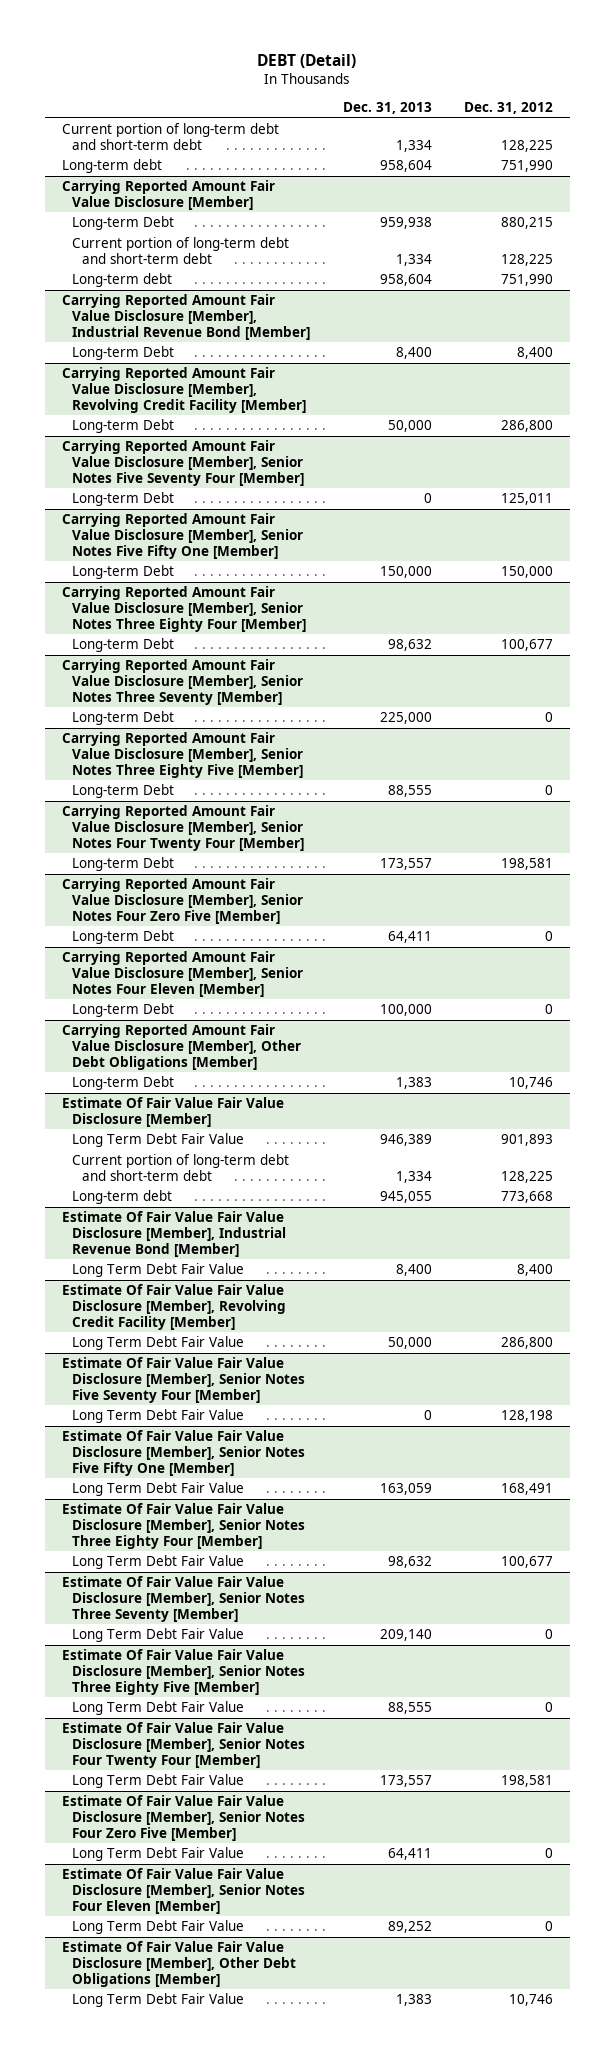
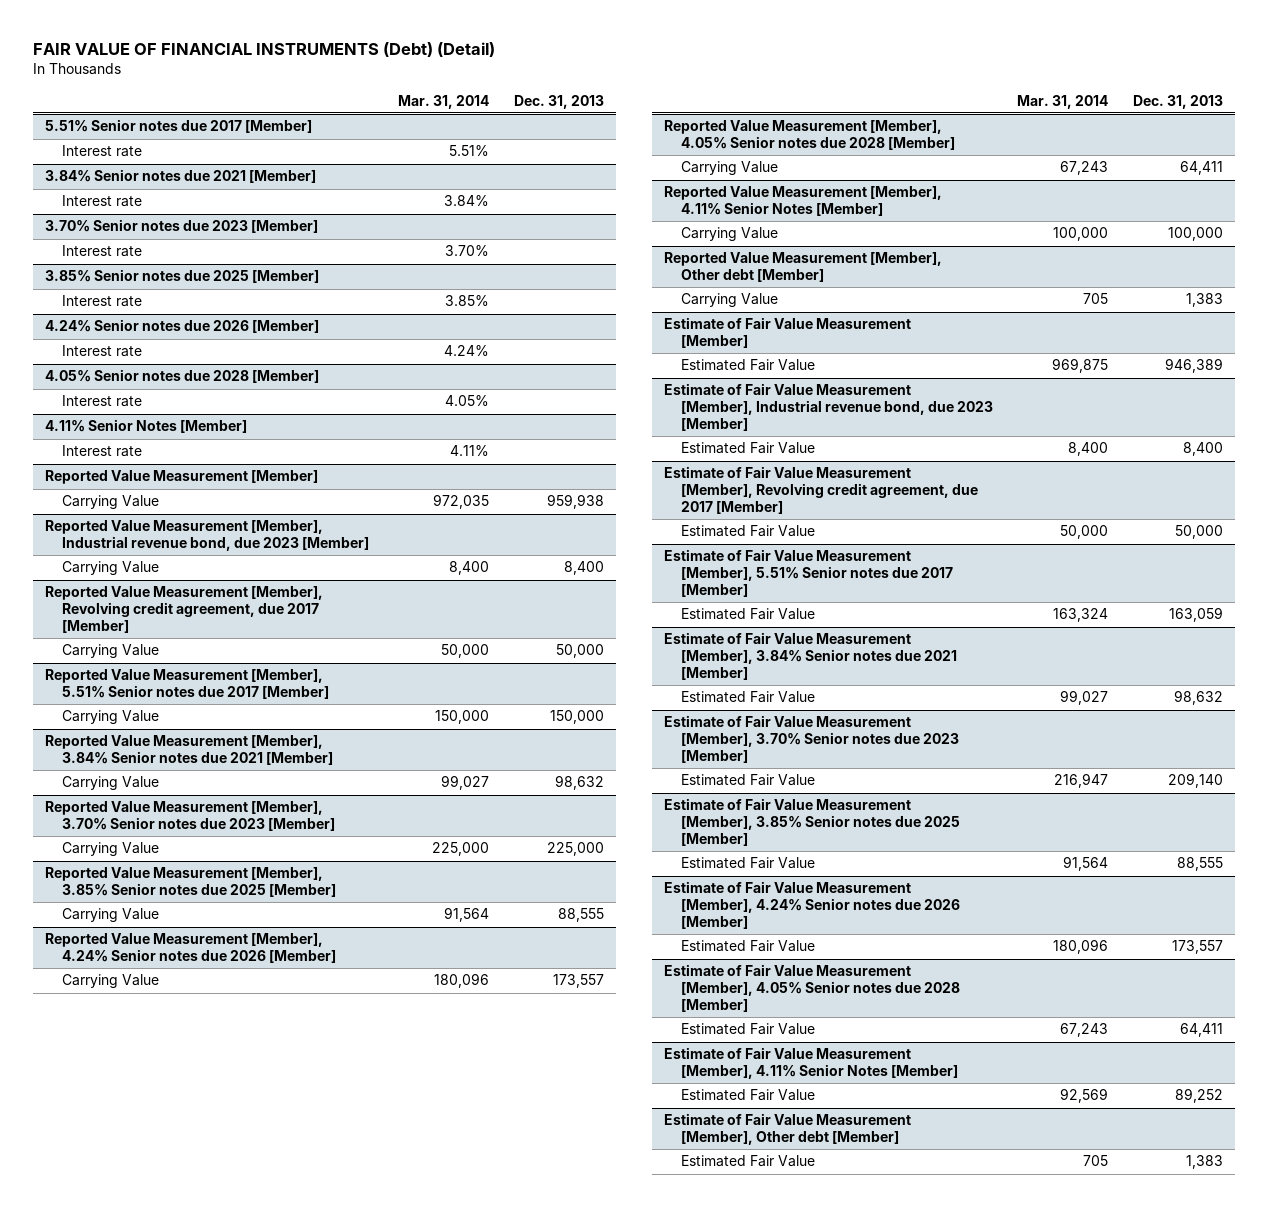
- DEBT (Detail)
+ FAIR VALUE OF FINANCIAL INSTRUMENTS (Debt) (Detail)
- | Dec. 31, 2013 | Dec. 31, 2012
+ | Mar. 31, 2014 | Dec. 31, 2013
- Current portion of long-term debt and short-term debt | 1,334 | 128,225
- Long-term debt | 958,604 | 751,990
- Carrying Reported Amount Fair Value Disclosure [Member]
- Long-term Debt | 959,938 | 880,215
- Current portion of long-term debt and short-term debt | 1,334 | 128,225
- Long-term debt | 958,604 | 751,990
- Carrying Reported Amount Fair Value Disclosure [Member], Industrial Revenue Bond [Member]
- Long-term Debt | 8,400 | 8,400
- Carrying Reported Amount Fair Value Disclosure [Member], Revolving Credit Facility [Member]
- Long-term Debt | 50,000 | 286,800
- Carrying Reported Amount Fair Value Disclosure [Member], Senior Notes Five Seventy Four [Member]
- Long-term Debt | 0 | 125,011
- Carrying Reported Amount Fair Value Disclosure [Member], Senior Notes Five Fifty One [Member]
- Long-term Debt | 150,000 | 150,000
- Carrying Reported Amount Fair Value Disclosure [Member], Senior Notes Three Eighty Four [Member]
- Long-term Debt | 98,632 | 100,677
- Carrying Reported Amount Fair Value Disclosure [Member], Senior Notes Three Seventy [Member]
- Long-term Debt | 225,000 | 0
- Carrying Reported Amount Fair Value Disclosure [Member], Senior Notes Three Eighty Five [Member]
- Long-term Debt | 88,555 | 0
- Carrying Reported Amount Fair Value Disclosure [Member], Senior Notes Four Twenty Four [Member]
- Long-term Debt | 173,557 | 198,581
- Carrying Reported Amount Fair Value Disclosure [Member], Senior Notes Four Zero Five [Member]
- Long-term Debt | 64,411 | 0
- Carrying Reported Amount Fair Value Disclosure [Member], Senior Notes Four Eleven [Member]
- Long-term Debt | 100,000 | 0
- Carrying Reported Amount Fair Value Disclosure [Member], Other Debt Obligations [Member]
- Long-term Debt | 1,383 | 10,746
- Estimate Of Fair Value Fair Value Disclosure [Member]
- Long Term Debt Fair Value | 946,389 | 901,893
- Current portion of long-term debt and short-term debt | 1,334 | 128,225
- Long-term debt | 945,055 | 773,668
- Estimate Of Fair Value Fair Value Disclosure [Member], Industrial Revenue Bond [Member]
- Long Term Debt Fair Value | 8,400 | 8,400
- Estimate Of Fair Value Fair Value Disclosure [Member], Revolving Credit Facility [Member]
- Long Term Debt Fair Value | 50,000 | 286,800
- Estimate Of Fair Value Fair Value Disclosure [Member], Senior Notes Five Seventy Four [Member]
- Long Term Debt Fair Value | 0 | 128,198
- Estimate Of Fair Value Fair Value Disclosure [Member], Senior Notes Five Fifty One [Member]
- Long Term Debt Fair Value | 163,059 | 168,491
- Estimate Of Fair Value Fair Value Disclosure [Member], Senior Notes Three Eighty Four [Member]
- Long Term Debt Fair Value | 98,632 | 100,677
- Estimate Of Fair Value Fair Value Disclosure [Member], Senior Notes Three Seventy [Member]
- Long Term Debt Fair Value | 209,140 | 0
- Estimate Of Fair Value Fair Value Disclosure [Member], Senior Notes Three Eighty Five [Member]
- Long Term Debt Fair Value | 88,555 | 0
- Estimate Of Fair Value Fair Value Disclosure [Member], Senior Notes Four Twenty Four [Member]
- Long Term Debt Fair Value | 173,557 | 198,581
- Estimate Of Fair Value Fair Value Disclosure [Member], Senior Notes Four Zero Five [Member]
- Long Term Debt Fair Value | 64,411 | 0
- Estimate Of Fair Value Fair Value Disclosure [Member], Senior Notes Four Eleven [Member]
- Long Term Debt Fair Value | 89,252 | 0
- Estimate Of Fair Value Fair Value Disclosure [Member], Other Debt Obligations [Member]
- Long Term Debt Fair Value | 1,383 | 10,746
+ 5.51% Senior notes due 2017 [Member]
+ Interest rate | 5.51% |
+ 3.84% Senior notes due 2021 [Member]
+ Interest rate | 3.84% |
+ 3.70% Senior notes due 2023 [Member]
+ Interest rate | 3.70% |
+ 3.85% Senior notes due 2025 [Member]
+ Interest rate | 3.85% |
+ 4.24% Senior notes due 2026 [Member]
+ Interest rate | 4.24% |
+ 4.05% Senior notes due 2028 [Member]
+ Interest rate | 4.05% |
+ 4.11% Senior Notes [Member]
+ Interest rate | 4.11% |
+ Reported Value Measurement [Member]
+ Carrying Value | 972,035 | 959,938
+ Reported Value Measurement [Member], Industrial revenue bond, due 2023 [Member]
+ Carrying Value | 8,400 | 8,400
+ Reported Value Measurement [Member], Revolving credit agreement, due 2017 [Member]
+ Carrying Value | 50,000 | 50,000
+ Reported Value Measurement [Member], 5.51% Senior notes due 2017 [Member]
+ Carrying Value | 150,000 | 150,000
+ Reported Value Measurement [Member], 3.84% Senior notes due 2021 [Member]
+ Carrying Value | 99,027 | 98,632
+ Reported Value Measurement [Member], 3.70% Senior notes due 2023 [Member]
+ Carrying Value | 225,000 | 225,000
+ Reported Value Measurement [Member], 3.85% Senior notes due 2025 [Member]
+ Carrying Value | 91,564 | 88,555
+ Reported Value Measurement [Member], 4.24% Senior notes due 2026 [Member]
+ Carrying Value | 180,096 | 173,557
+ Reported Value Measurement [Member], 4.05% Senior notes due 2028 [Member]
+ Carrying Value | 67,243 | 64,411
+ Reported Value Measurement [Member], 4.11% Senior Notes [Member]
+ Carrying Value | 100,000 | 100,000
+ Reported Value Measurement [Member], Other debt [Member]
+ Carrying Value | 705 | 1,383
+ Estimate of Fair Value Measurement [Member]
+ Estimated Fair Value | 969,875 | 946,389
+ Estimate of Fair Value Measurement [Member], Industrial revenue bond, due 2023 [Member]
+ Estimated Fair Value | 8,400 | 8,400
+ Estimate of Fair Value Measurement [Member], Revolving credit agreement, due 2017 [Member]
+ Estimated Fair Value | 50,000 | 50,000
+ Estimate of Fair Value Measurement [Member], 5.51% Senior notes due 2017 [Member]
+ Estimated Fair Value | 163,324 | 163,059
+ Estimate of Fair Value Measurement [Member], 3.84% Senior notes due 2021 [Member]
+ Estimated Fair Value | 99,027 | 98,632
+ Estimate of Fair Value Measurement [Member], 3.70% Senior notes due 2023 [Member]
+ Estimated Fair Value | 216,947 | 209,140
+ Estimate of Fair Value Measurement [Member], 3.85% Senior notes due 2025 [Member]
+ Estimated Fair Value | 91,564 | 88,555
+ Estimate of Fair Value Measurement [Member], 4.24% Senior notes due 2026 [Member]
+ Estimated Fair Value | 180,096 | 173,557
+ Estimate of Fair Value Measurement [Member], 4.05% Senior notes due 2028 [Member]
+ Estimated Fair Value | 67,243 | 64,411
+ Estimate of Fair Value Measurement [Member], 4.11% Senior Notes [Member]
+ Estimated Fair Value | 92,569 | 89,252
+ Estimate of Fair Value Measurement [Member], Other debt [Member]
+ Estimated Fair Value | 705 | 1,383

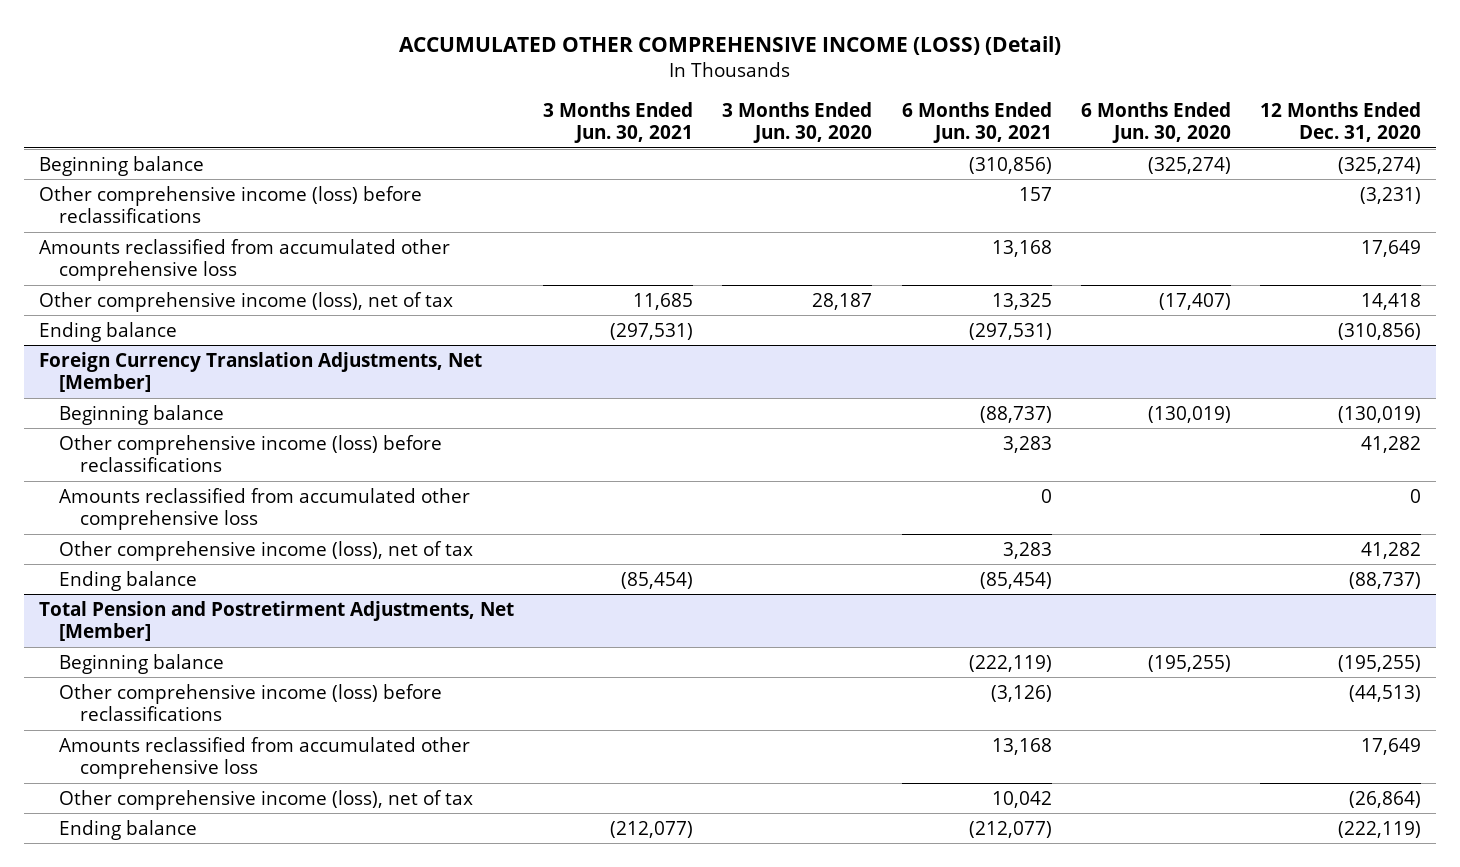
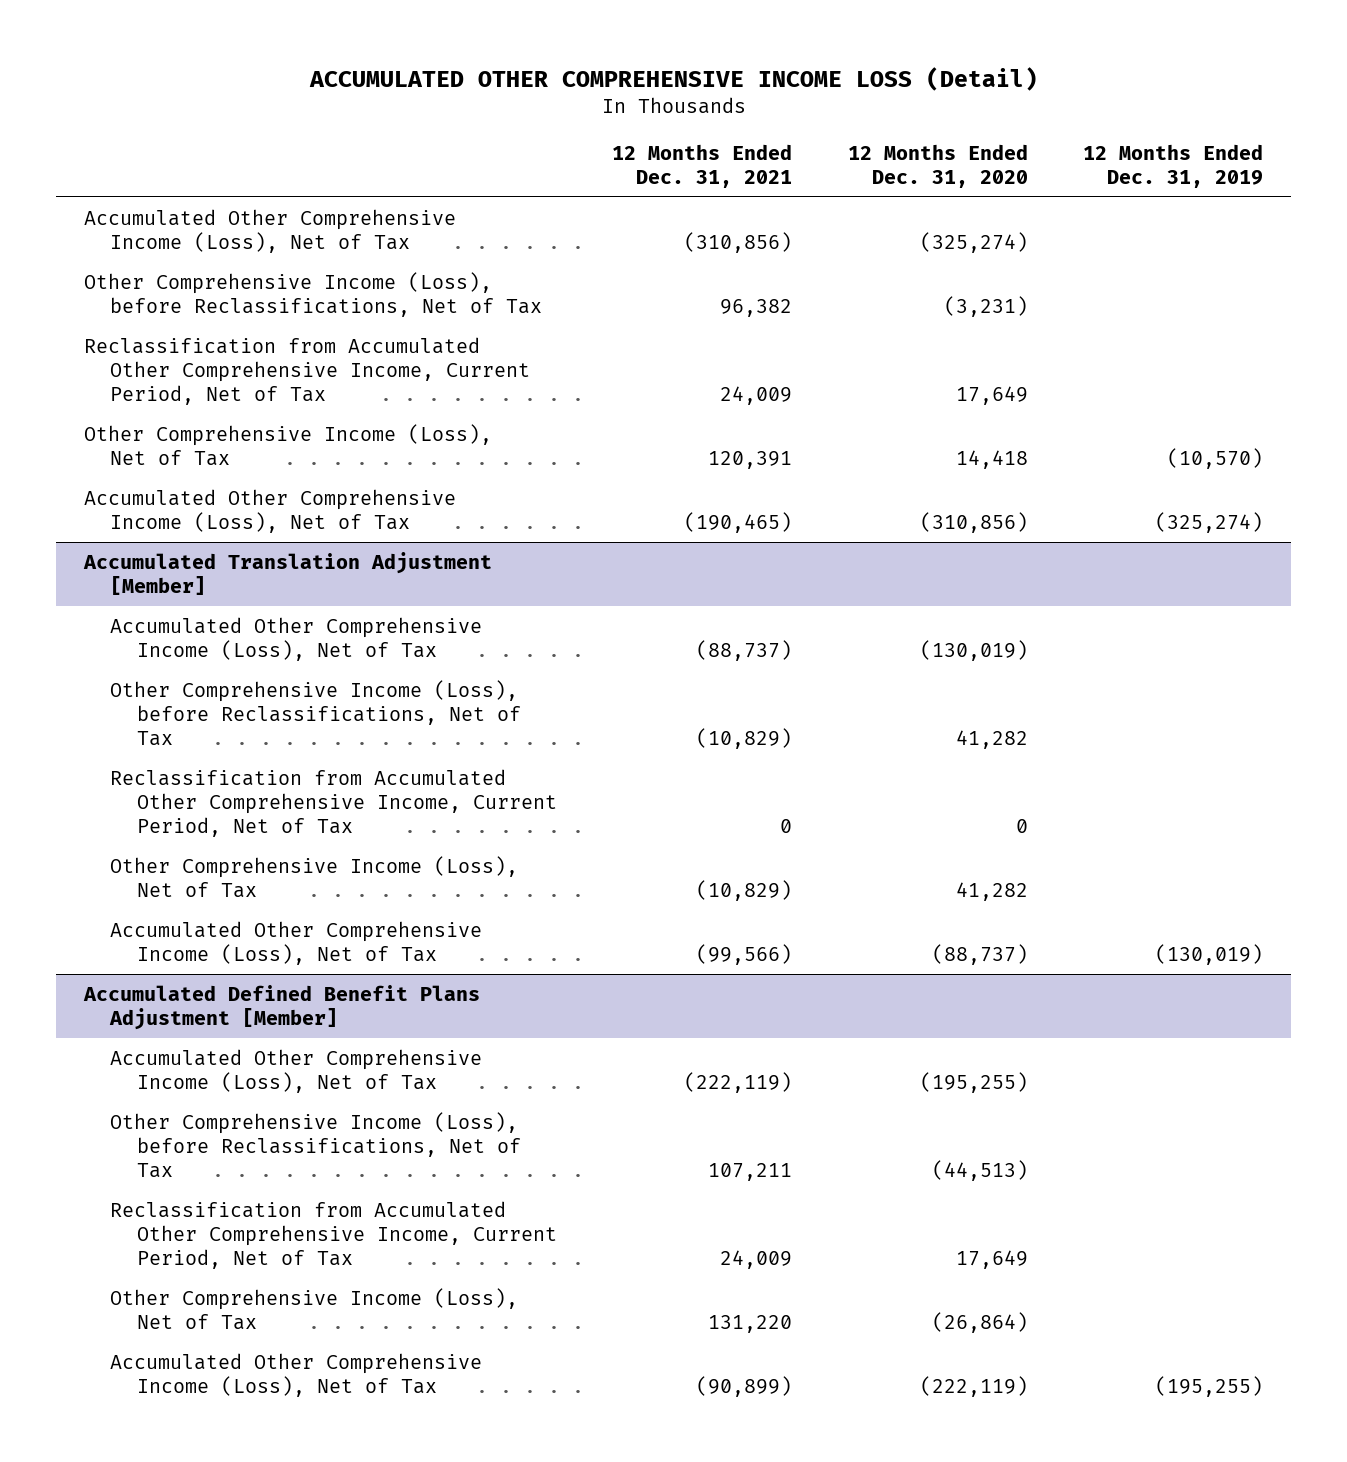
- ACCUMULATED OTHER COMPREHENSIVE INCOME (LOSS) (Detail)
+ ACCUMULATED OTHER COMPREHENSIVE INCOME LOSS (Detail)
- | 3 Months Ended Jun. 30, 2021 | 3 Months Ended Jun. 30, 2020 | 6 Months Ended Jun. 30, 2021 | 6 Months Ended Jun. 30, 2020 | 12 Months Ended Dec. 31, 2020
+ | 12 Months Ended Dec. 31, 2021 | 12 Months Ended Dec. 31, 2020 | 12 Months Ended Dec. 31, 2019
- Beginning balance | | | (310,856) | (325,274) | (325,274)
- Other comprehensive income (loss) before reclassifications | | | 157 | | (3,231)
- Amounts reclassified from accumulated other comprehensive loss | | | 13,168 | | 17,649
- Other comprehensive income (loss), net of tax | 11,685 | 28,187 | 13,325 | (17,407) | 14,418
- Ending balance | (297,531) | | (297,531) | | (310,856)
- Foreign Currency Translation Adjustments, Net [Member]
- Beginning balance | | | (88,737) | (130,019) | (130,019)
- Other comprehensive income (loss) before reclassifications | | | 3,283 | | 41,282
- Amounts reclassified from accumulated other comprehensive loss | | | 0 | | 0
- Other comprehensive income (loss), net of tax | | | 3,283 | | 41,282
- Ending balance | (85,454) | | (85,454) | | (88,737)
- Total Pension and Postretirment Adjustments, Net [Member]
- Beginning balance | | | (222,119) | (195,255) | (195,255)
- Other comprehensive income (loss) before reclassifications | | | (3,126) | | (44,513)
- Amounts reclassified from accumulated other comprehensive loss | | | 13,168 | | 17,649
- Other comprehensive income (loss), net of tax | | | 10,042 | | (26,864)
- Ending balance | (212,077) | | (212,077) | | (222,119)
+ Accumulated Other Comprehensive Income (Loss), Net of Tax | (310,856) | (325,274) |
+ Other Comprehensive Income (Loss), before Reclassifications, Net of Tax | 96,382 | (3,231) |
+ Reclassification from Accumulated Other Comprehensive Income, Current Period, Net of Tax | 24,009 | 17,649 |
+ Other Comprehensive Income (Loss), Net of Tax | 120,391 | 14,418 | (10,570)
+ Accumulated Other Comprehensive Income (Loss), Net of Tax | (190,465) | (310,856) | (325,274)
+ Accumulated Translation Adjustment [Member]
+ Accumulated Other Comprehensive Income (Loss), Net of Tax | (88,737) | (130,019) |
+ Other Comprehensive Income (Loss), before Reclassifications, Net of Tax | (10,829) | 41,282 |
+ Reclassification from Accumulated Other Comprehensive Income, Current Period, Net of Tax | 0 | 0 |
+ Other Comprehensive Income (Loss), Net of Tax | (10,829) | 41,282 |
+ Accumulated Other Comprehensive Income (Loss), Net of Tax | (99,566) | (88,737) | (130,019)
+ Accumulated Defined Benefit Plans Adjustment [Member]
+ Accumulated Other Comprehensive Income (Loss), Net of Tax | (222,119) | (195,255) |
+ Other Comprehensive Income (Loss), before Reclassifications, Net of Tax | 107,211 | (44,513) |
+ Reclassification from Accumulated Other Comprehensive Income, Current Period, Net of Tax | 24,009 | 17,649 |
+ Other Comprehensive Income (Loss), Net of Tax | 131,220 | (26,864) |
+ Accumulated Other Comprehensive Income (Loss), Net of Tax | (90,899) | (222,119) | (195,255)

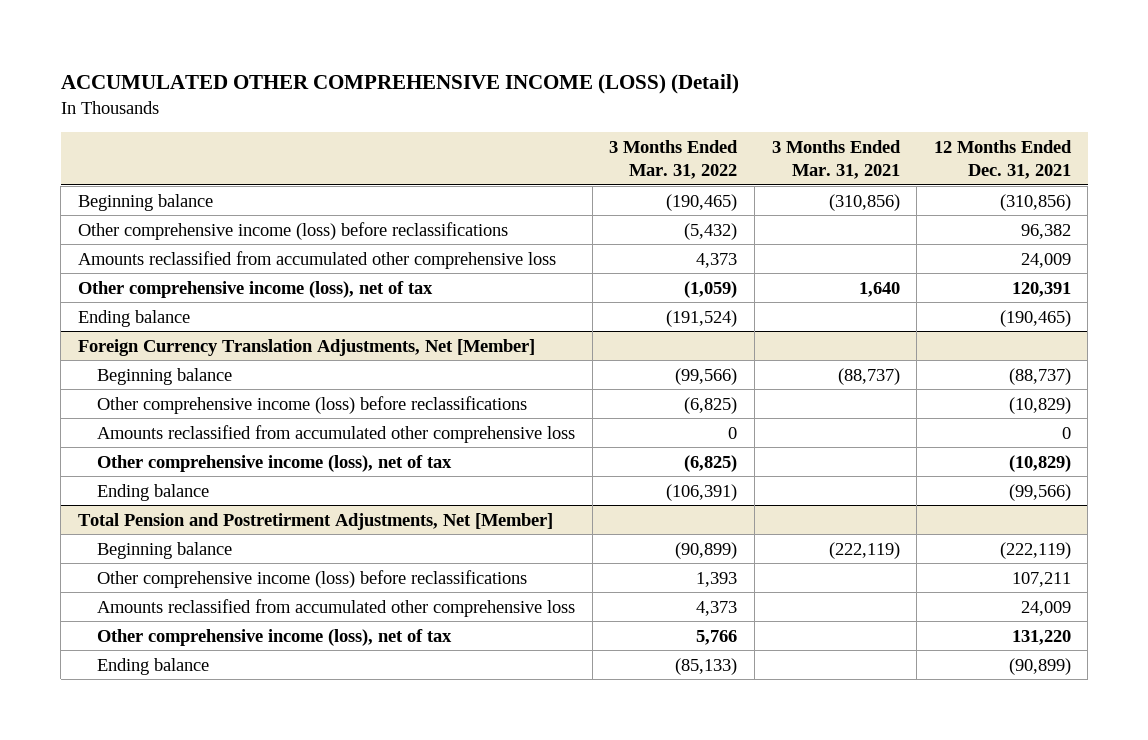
- ACCUMULATED OTHER COMPREHENSIVE INCOME LOSS (Detail)
+ ACCUMULATED OTHER COMPREHENSIVE INCOME (LOSS) (Detail)
- | 12 Months Ended Dec. 31, 2021 | 12 Months Ended Dec. 31, 2020 | 12 Months Ended Dec. 31, 2019
+ | 3 Months Ended Mar. 31, 2022 | 3 Months Ended Mar. 31, 2021 | 12 Months Ended Dec. 31, 2021
- Accumulated Other Comprehensive Income (Loss), Net of Tax | (310,856) | (325,274) |
- Other Comprehensive Income (Loss), before Reclassifications, Net of Tax | 96,382 | (3,231) |
- Reclassification from Accumulated Other Comprehensive Income, Current Period, Net of Tax | 24,009 | 17,649 |
- Other Comprehensive Income (Loss), Net of Tax | 120,391 | 14,418 | (10,570)
- Accumulated Other Comprehensive Income (Loss), Net of Tax | (190,465) | (310,856) | (325,274)
- Accumulated Translation Adjustment [Member]
- Accumulated Other Comprehensive Income (Loss), Net of Tax | (88,737) | (130,019) |
- Other Comprehensive Income (Loss), before Reclassifications, Net of Tax | (10,829) | 41,282 |
- Reclassification from Accumulated Other Comprehensive Income, Current Period, Net of Tax | 0 | 0 |
- Other Comprehensive Income (Loss), Net of Tax | (10,829) | 41,282 |
- Accumulated Other Comprehensive Income (Loss), Net of Tax | (99,566) | (88,737) | (130,019)
- Accumulated Defined Benefit Plans Adjustment [Member]
- Accumulated Other Comprehensive Income (Loss), Net of Tax | (222,119) | (195,255) |
- Other Comprehensive Income (Loss), before Reclassifications, Net of Tax | 107,211 | (44,513) |
- Reclassification from Accumulated Other Comprehensive Income, Current Period, Net of Tax | 24,009 | 17,649 |
- Other Comprehensive Income (Loss), Net of Tax | 131,220 | (26,864) |
- Accumulated Other Comprehensive Income (Loss), Net of Tax | (90,899) | (222,119) | (195,255)
+ Beginning balance | (190,465) | (310,856) | (310,856)
+ Other comprehensive income (loss) before reclassifications | (5,432) | | 96,382
+ Amounts reclassified from accumulated other comprehensive loss | 4,373 | | 24,009
+ Other comprehensive income (loss), net of tax | (1,059) | 1,640 | 120,391
+ Ending balance | (191,524) | | (190,465)
+ Foreign Currency Translation Adjustments, Net [Member]
+ Beginning balance | (99,566) | (88,737) | (88,737)
+ Other comprehensive income (loss) before reclassifications | (6,825) | | (10,829)
+ Amounts reclassified from accumulated other comprehensive loss | 0 | | 0
+ Other comprehensive income (loss), net of tax | (6,825) | | (10,829)
+ Ending balance | (106,391) | | (99,566)
+ Total Pension and Postretirment Adjustments, Net [Member]
+ Beginning balance | (90,899) | (222,119) | (222,119)
+ Other comprehensive income (loss) before reclassifications | 1,393 | | 107,211
+ Amounts reclassified from accumulated other comprehensive loss | 4,373 | | 24,009
+ Other comprehensive income (loss), net of tax | 5,766 | | 131,220
+ Ending balance | (85,133) | | (90,899)

